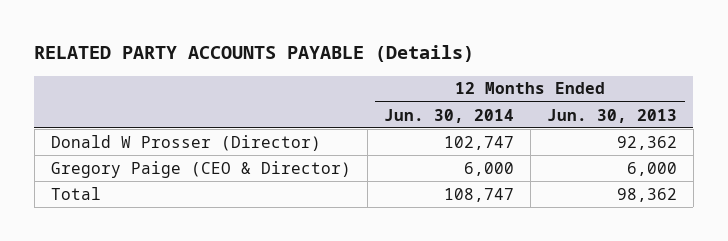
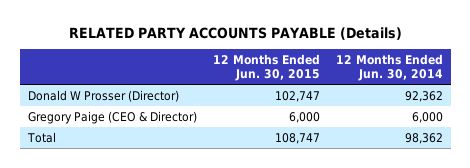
- | 12 Months Ended Jun. 30, 2014 | 12 Months Ended Jun. 30, 2013
+ | 12 Months Ended Jun. 30, 2015 | 12 Months Ended Jun. 30, 2014
- Donald W Prosser (Director) | 102,747 | 92,362
+ Donald W Prosser (Director) | 102,747 | 92,362
- Total | 108,747 | 98,362
+ Total | 108,747 | 98,362

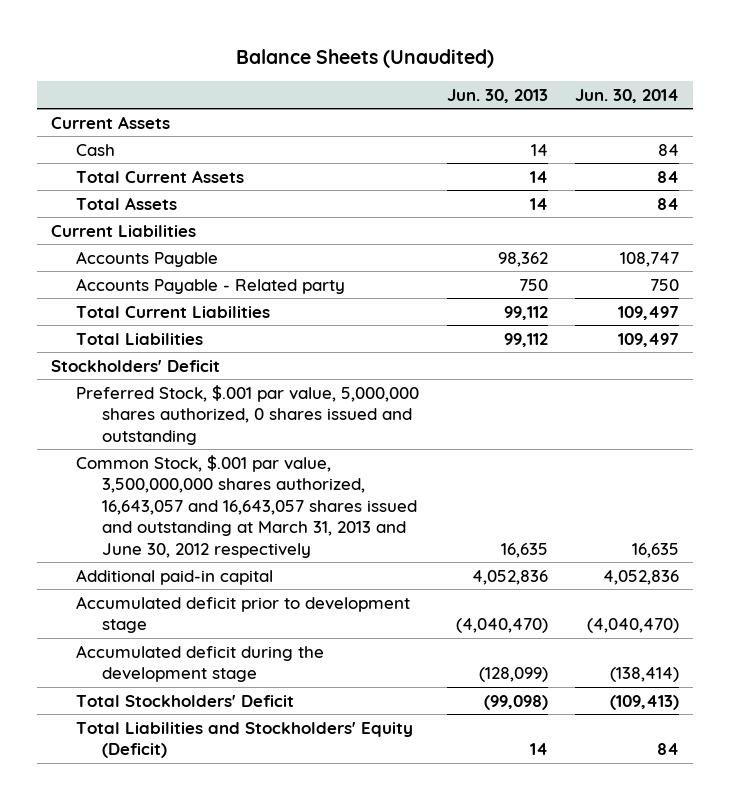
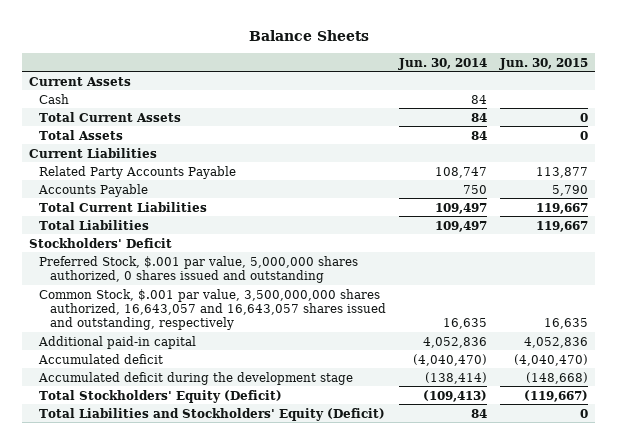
- Balance Sheets (Unaudited)
+ Balance Sheets
- | Jun. 30, 2013 | Jun. 30, 2014
+ | Jun. 30, 2014 | Jun. 30, 2015
- Accounts Payable | 98,362 | 108,747
- Accounts Payable - Related party | 750 | 750
+ Related Party Accounts Payable | 108,747 | 113,877
+ Accounts Payable | 750 | 5,790
- Common Stock, $.001 par value, 3,500,000,000 shares authorized, 16,643,057 and 16,643,057 shares issued and outstanding at March 31, 2013 and June 30, 2012 respectively | 16,635 | 16,635
+ Common Stock, $.001 par value, 3,500,000,000 shares authorized, 16,643,057 and 16,643,057 shares issued and outstanding, respectively | 16,635 | 16,635
- Accumulated deficit prior to development stage | (4,040,470) | (4,040,470)
+ Accumulated deficit | (4,040,470) | (4,040,470)
- Total Stockholders' Deficit | (99,098) | (109,413)
+ Total Stockholders' Equity (Deficit) | (109,413) | (119,667)

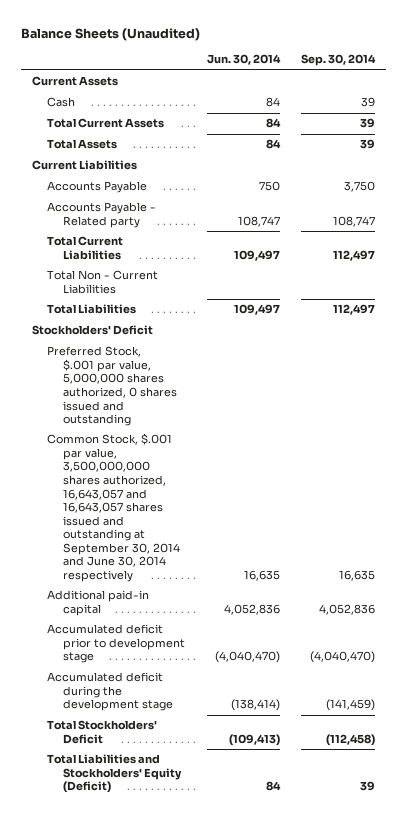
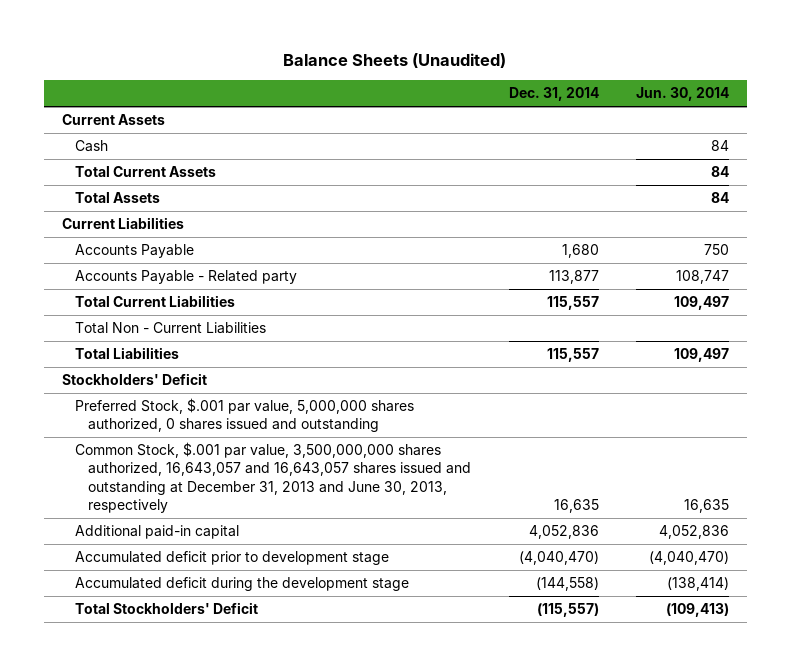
- | Jun. 30, 2014 | Sep. 30, 2014
+ | Dec. 31, 2014 | Jun. 30, 2014
- Common Stock, $.001 par value, 3,500,000,000 shares authorized, 16,643,057 and 16,643,057 shares issued and outstanding at September 30, 2014 and June 30, 2014 respectively | 16,635 | 16,635
+ Common Stock, $.001 par value, 3,500,000,000 shares authorized, 16,643,057 and 16,643,057 shares issued and outstanding at December 31, 2013 and June 30, 2013, respectively | 16,635 | 16,635
- Total Liabilities and Stockholders' Equity (Deficit) | 84 | 39

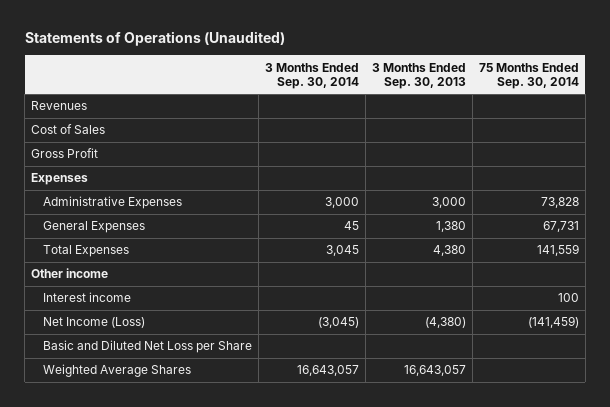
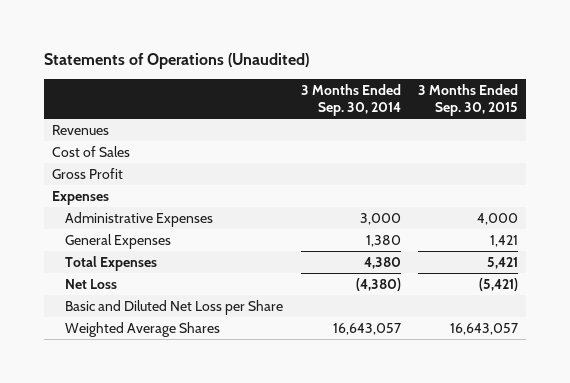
- | 3 Months Ended Sep. 30, 2014 | 3 Months Ended Sep. 30, 2013 | 75 Months Ended Sep. 30, 2014
+ | 3 Months Ended Sep. 30, 2014 | 3 Months Ended Sep. 30, 2015
- General Expenses | 45 | 1,380 | 67,731
- Total Expenses | 3,045 | 4,380 | 141,559
- Other income
- Interest income | | | 100
- Net Income (Loss) | (3,045) | (4,380) | (141,459)
+ General Expenses | 1,380 | 1,421
+ Total Expenses | 4,380 | 5,421
+ Net Loss | (4,380) | (5,421)

